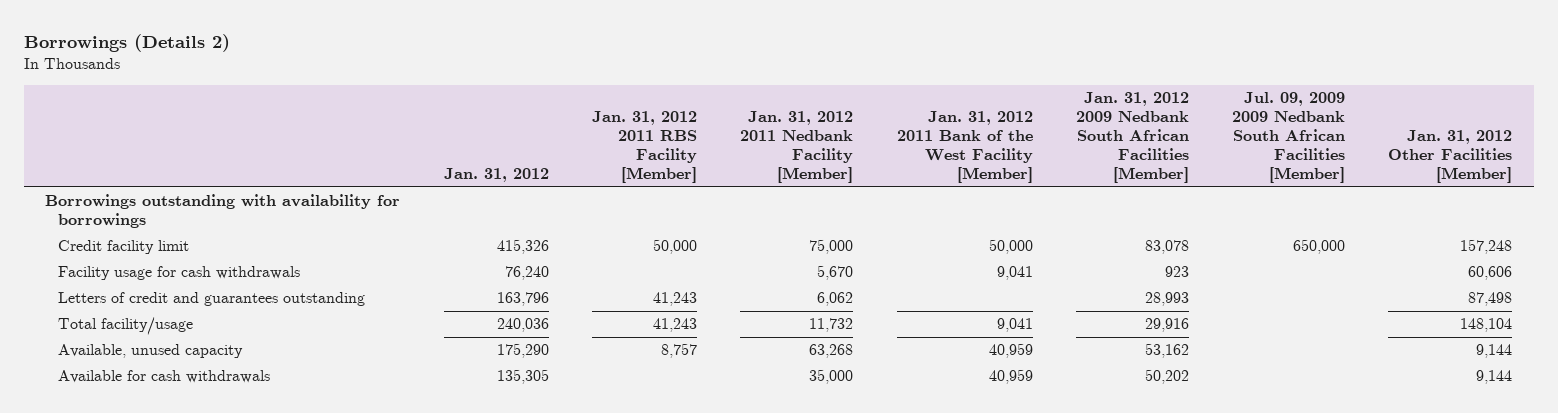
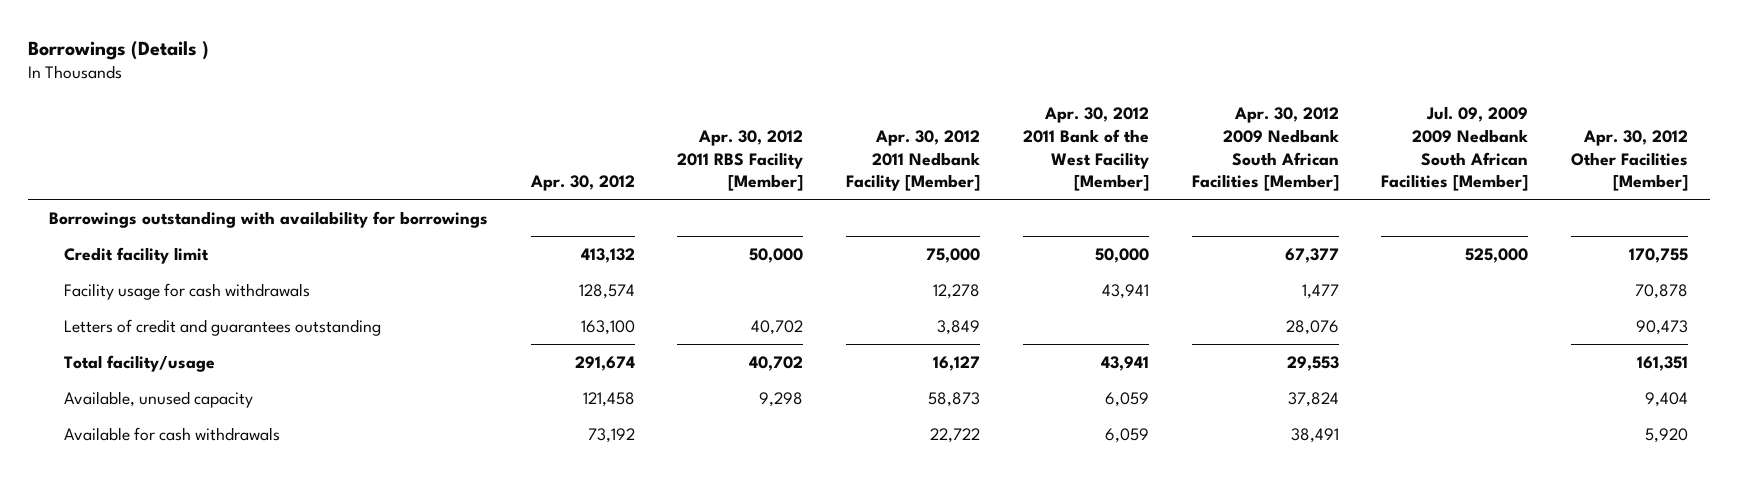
- Borrowings (Details 2)
+ Borrowings (Details )
- | Jan. 31, 2012 | Jan. 31, 2012 2011 RBS Facility [Member] | Jan. 31, 2012 2011 Nedbank Facility [Member] | Jan. 31, 2012 2011 Bank of the West Facility [Member] | Jan. 31, 2012 2009 Nedbank South African Facilities [Member] | Jul. 09, 2009 2009 Nedbank South African Facilities [Member] | Jan. 31, 2012 Other Facilities [Member]
+ | Apr. 30, 2012 | Apr. 30, 2012 2011 RBS Facility [Member] | Apr. 30, 2012 2011 Nedbank Facility [Member] | Apr. 30, 2012 2011 Bank of the West Facility [Member] | Apr. 30, 2012 2009 Nedbank South African Facilities [Member] | Jul. 09, 2009 2009 Nedbank South African Facilities [Member] | Apr. 30, 2012 Other Facilities [Member]
- Credit facility limit | 415,326 | 50,000 | 75,000 | 50,000 | 83,078 | 650,000 | 157,248
+ Credit facility limit | 413,132 | 50,000 | 75,000 | 50,000 | 67,377 | 525,000 | 170,755

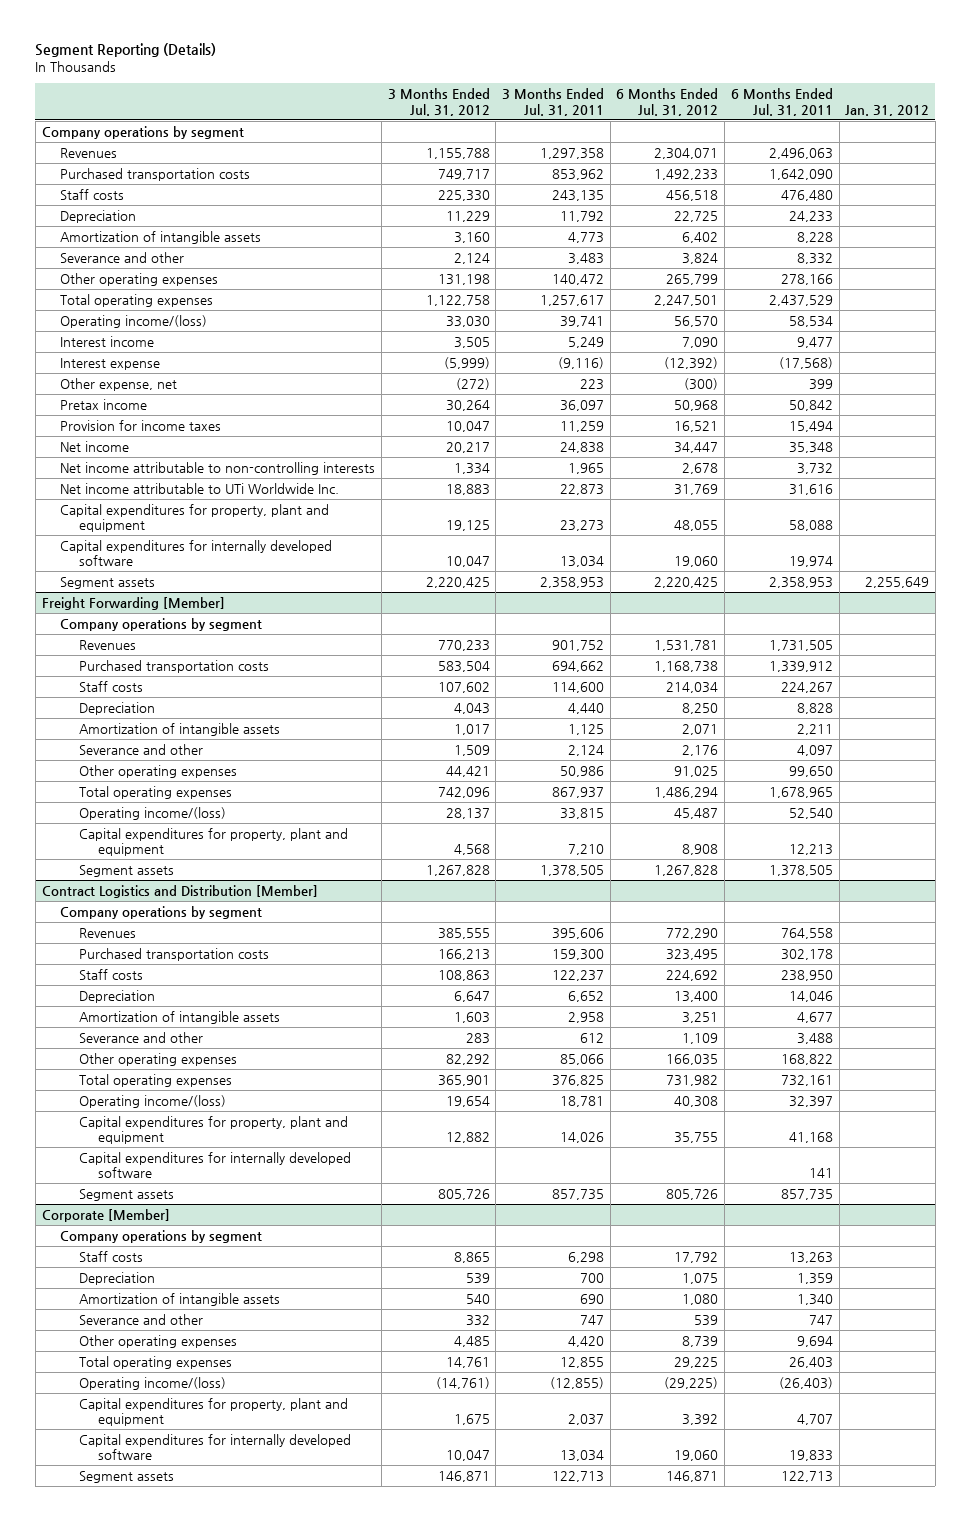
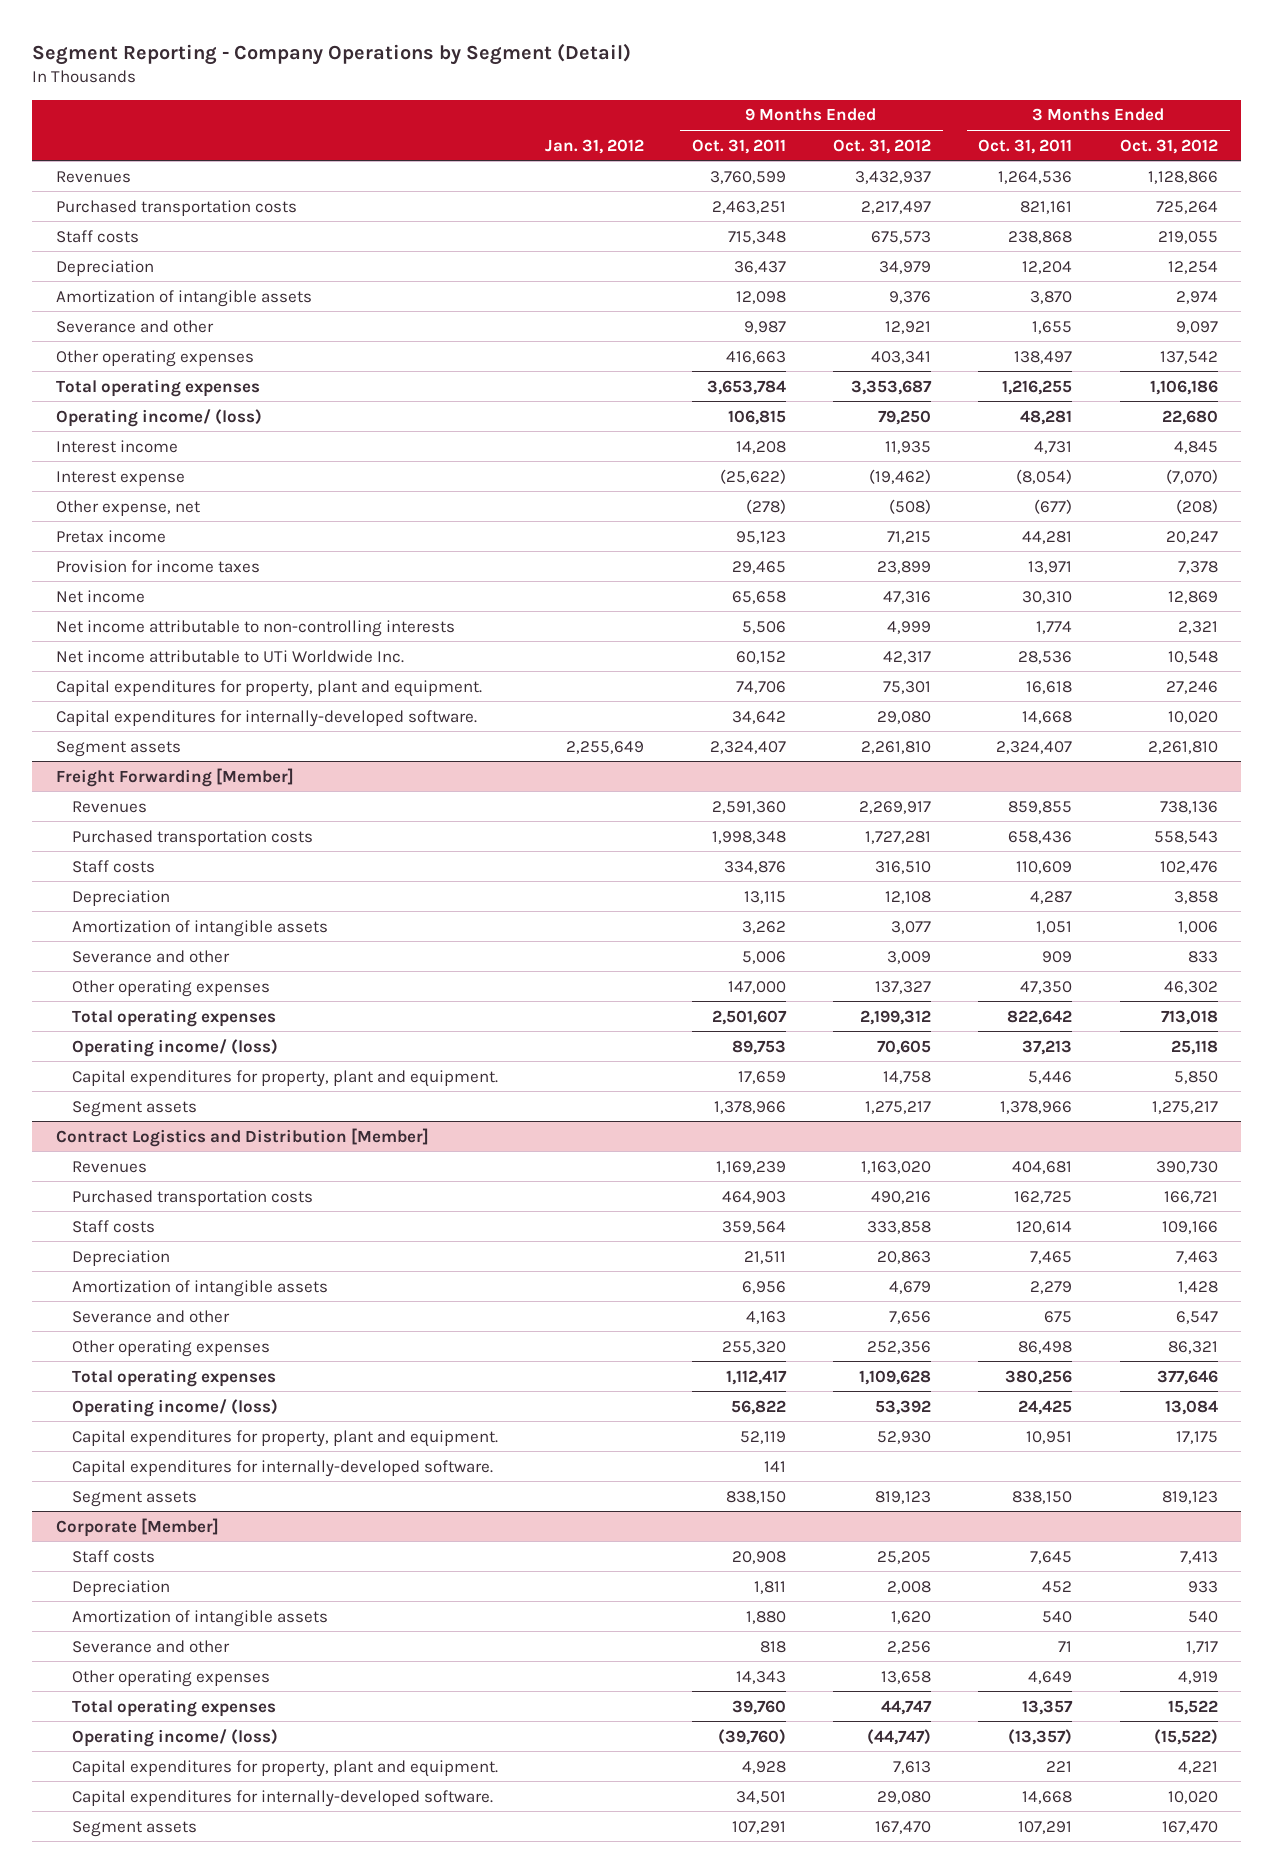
- Segment Reporting (Details)
+ Segment Reporting - Company Operations by Segment (Detail)
- | 3 Months Ended Jul. 31, 2012 | 3 Months Ended Jul. 31, 2011 | 6 Months Ended Jul. 31, 2012 | 6 Months Ended Jul. 31, 2011 | Jan. 31, 2012
+ | Jan. 31, 2012 | 9 Months Ended Oct. 31, 2011 | 9 Months Ended Oct. 31, 2012 | 3 Months Ended Oct. 31, 2011 | 3 Months Ended Oct. 31, 2012
- Company operations by segment
- Operating income/(loss) | 33,030 | 39,741 | 56,570 | 58,534 |
+ Operating income/ (loss) | | 106,815 | 79,250 | 48,281 | 22,680
- Capital expenditures for property, plant and equipment | 19,125 | 23,273 | 48,055 | 58,088 |
- Capital expenditures for internally developed software | 10,047 | 13,034 | 19,060 | 19,974 |
+ Capital expenditures for property, plant and equipment. | | 74,706 | 75,301 | 16,618 | 27,246
+ Capital expenditures for internally-developed software. | | 34,642 | 29,080 | 14,668 | 10,020
@ Freight Forwarding [Member]
- Company operations by segment
- Operating income/(loss) | 28,137 | 33,815 | 45,487 | 52,540 |
- Capital expenditures for property, plant and equipment | 4,568 | 7,210 | 8,908 | 12,213 |
+ Operating income/ (loss) | | 89,753 | 70,605 | 37,213 | 25,118
+ Capital expenditures for property, plant and equipment. | | 17,659 | 14,758 | 5,446 | 5,850
@ Contract Logistics and Distribution [Member]
- Company operations by segment
- Operating income/(loss) | 19,654 | 18,781 | 40,308 | 32,397 |
- Capital expenditures for property, plant and equipment | 12,882 | 14,026 | 35,755 | 41,168 |
- Capital expenditures for internally developed software | | | | 141 |
+ Operating income/ (loss) | | 56,822 | 53,392 | 24,425 | 13,084
+ Capital expenditures for property, plant and equipment. | | 52,119 | 52,930 | 10,951 | 17,175
+ Capital expenditures for internally-developed software. | | 141 | | |
@ Corporate [Member]
- Company operations by segment
- Operating income/(loss) | (14,761) | (12,855) | (29,225) | (26,403) |
- Capital expenditures for property, plant and equipment | 1,675 | 2,037 | 3,392 | 4,707 |
- Capital expenditures for internally developed software | 10,047 | 13,034 | 19,060 | 19,833 |
+ Operating income/ (loss) | | (39,760) | (44,747) | (13,357) | (15,522)
+ Capital expenditures for property, plant and equipment. | | 4,928 | 7,613 | 221 | 4,221
+ Capital expenditures for internally-developed software. | | 34,501 | 29,080 | 14,668 | 10,020

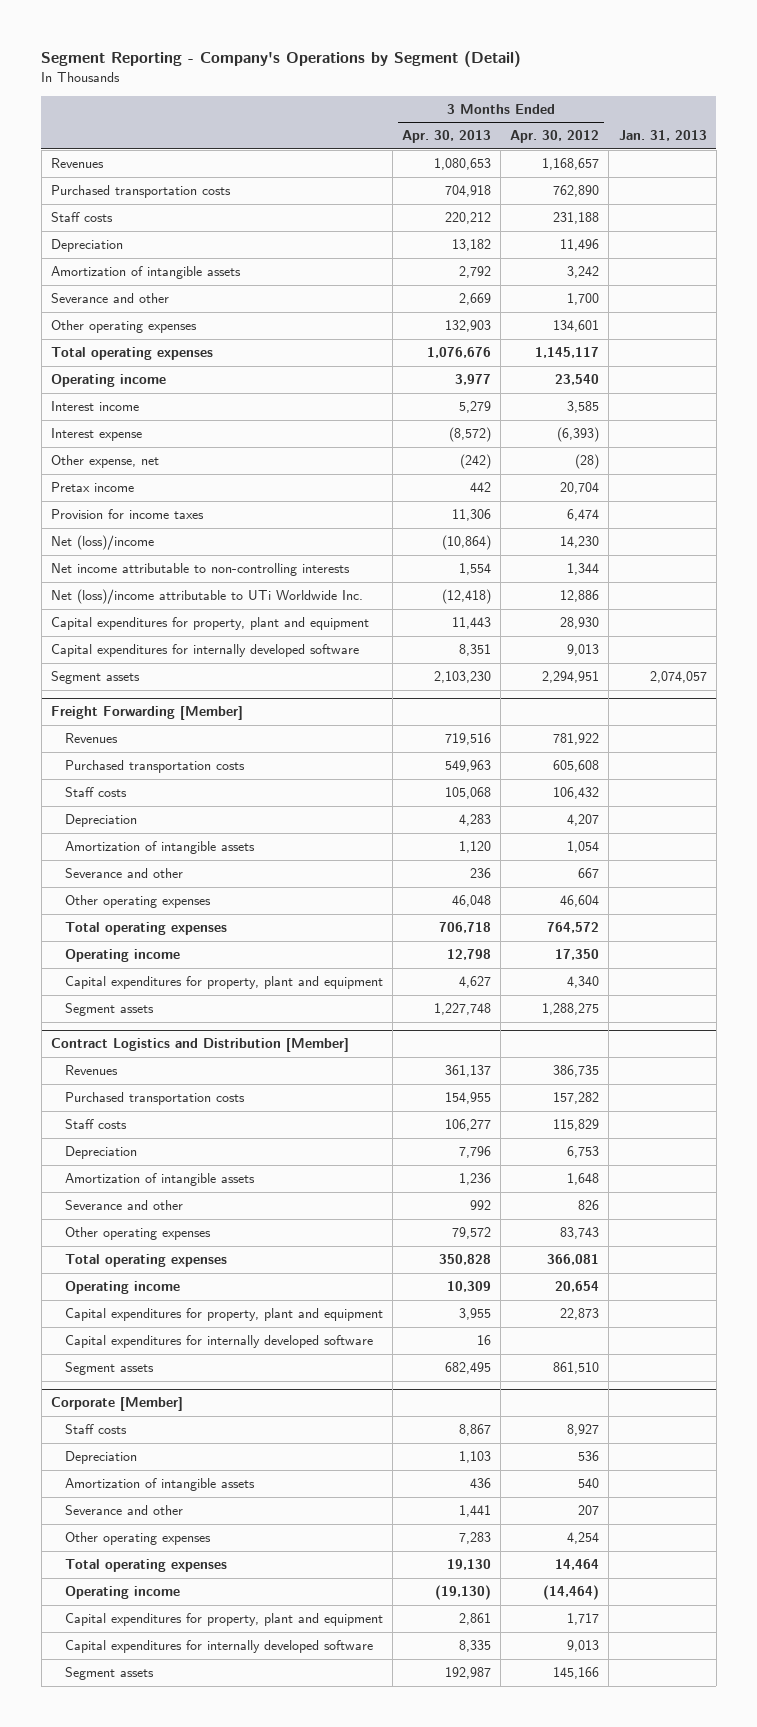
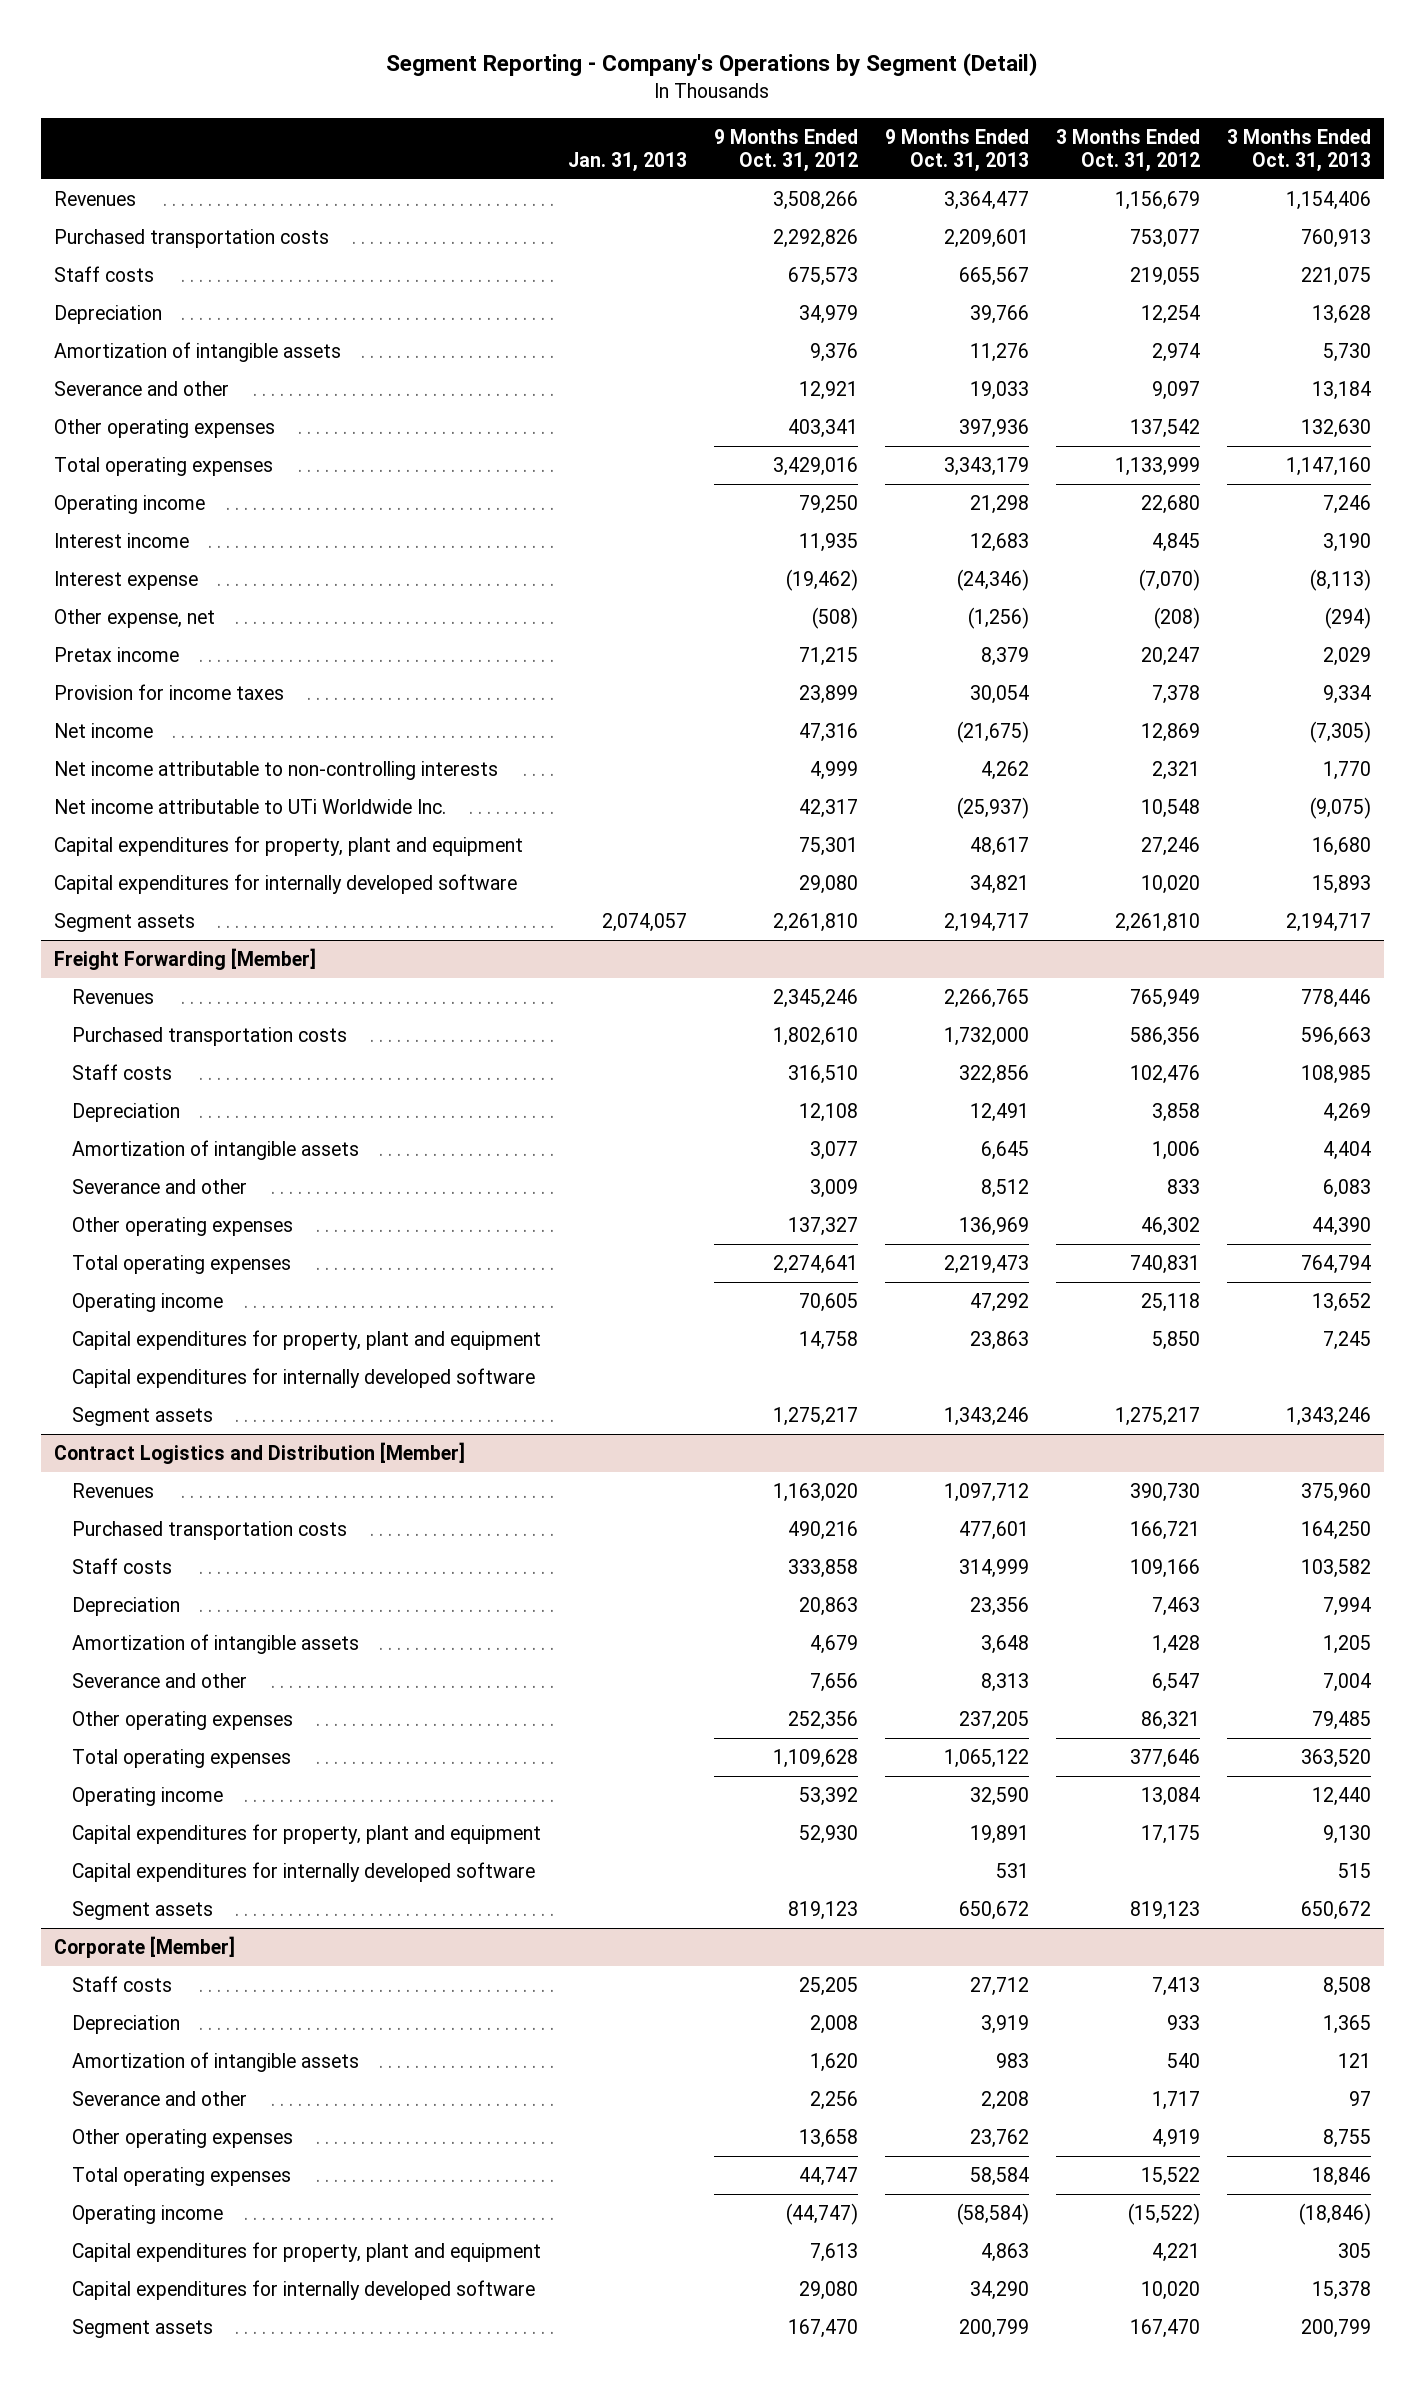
- | 3 Months Ended Apr. 30, 2013 | 3 Months Ended Apr. 30, 2012 | Jan. 31, 2013
+ | Jan. 31, 2013 | 9 Months Ended Oct. 31, 2012 | 9 Months Ended Oct. 31, 2013 | 3 Months Ended Oct. 31, 2012 | 3 Months Ended Oct. 31, 2013
- Net (loss)/income | (10,864) | 14,230 |
+ Net income | | 47,316 | (21,675) | 12,869 | (7,305)
- Net (loss)/income attributable to UTi Worldwide Inc. | (12,418) | 12,886 |
+ Net income attributable to UTi Worldwide Inc. | | 42,317 | (25,937) | 10,548 | (9,075)
@ Freight Forwarding [Member]
+ Capital expenditures for internally developed software

